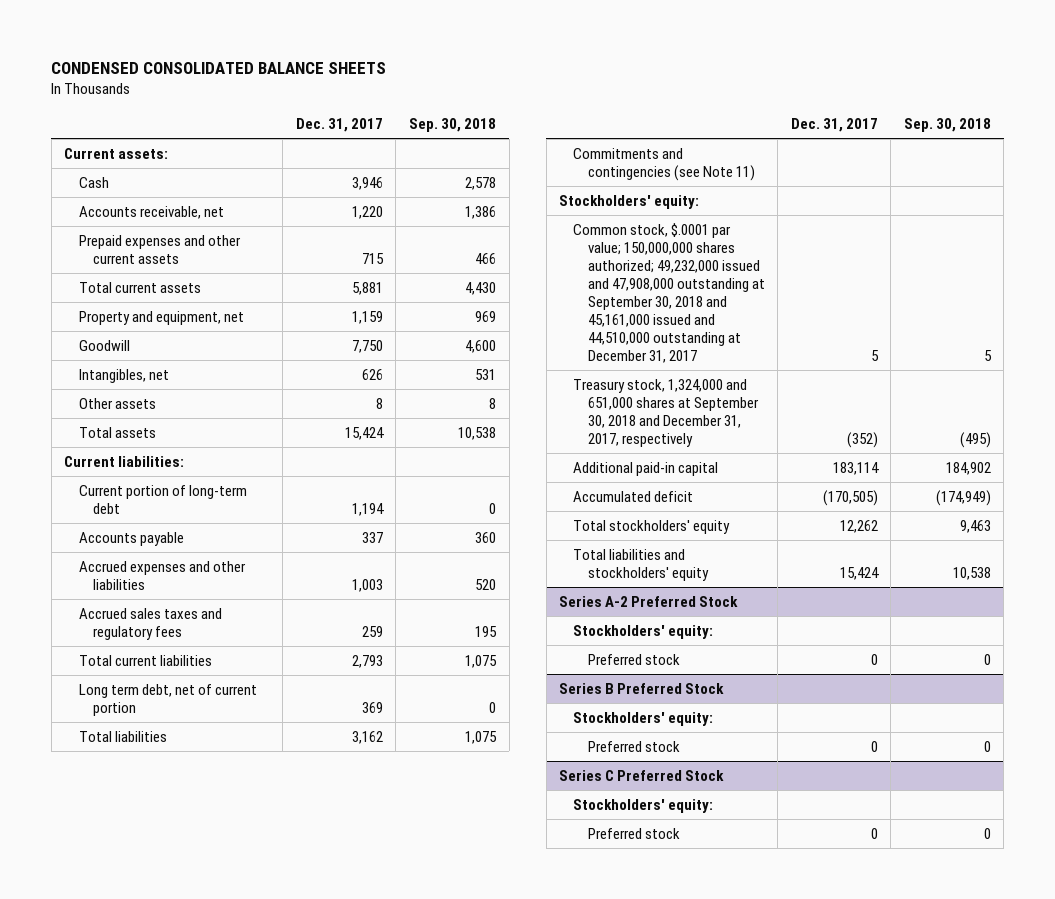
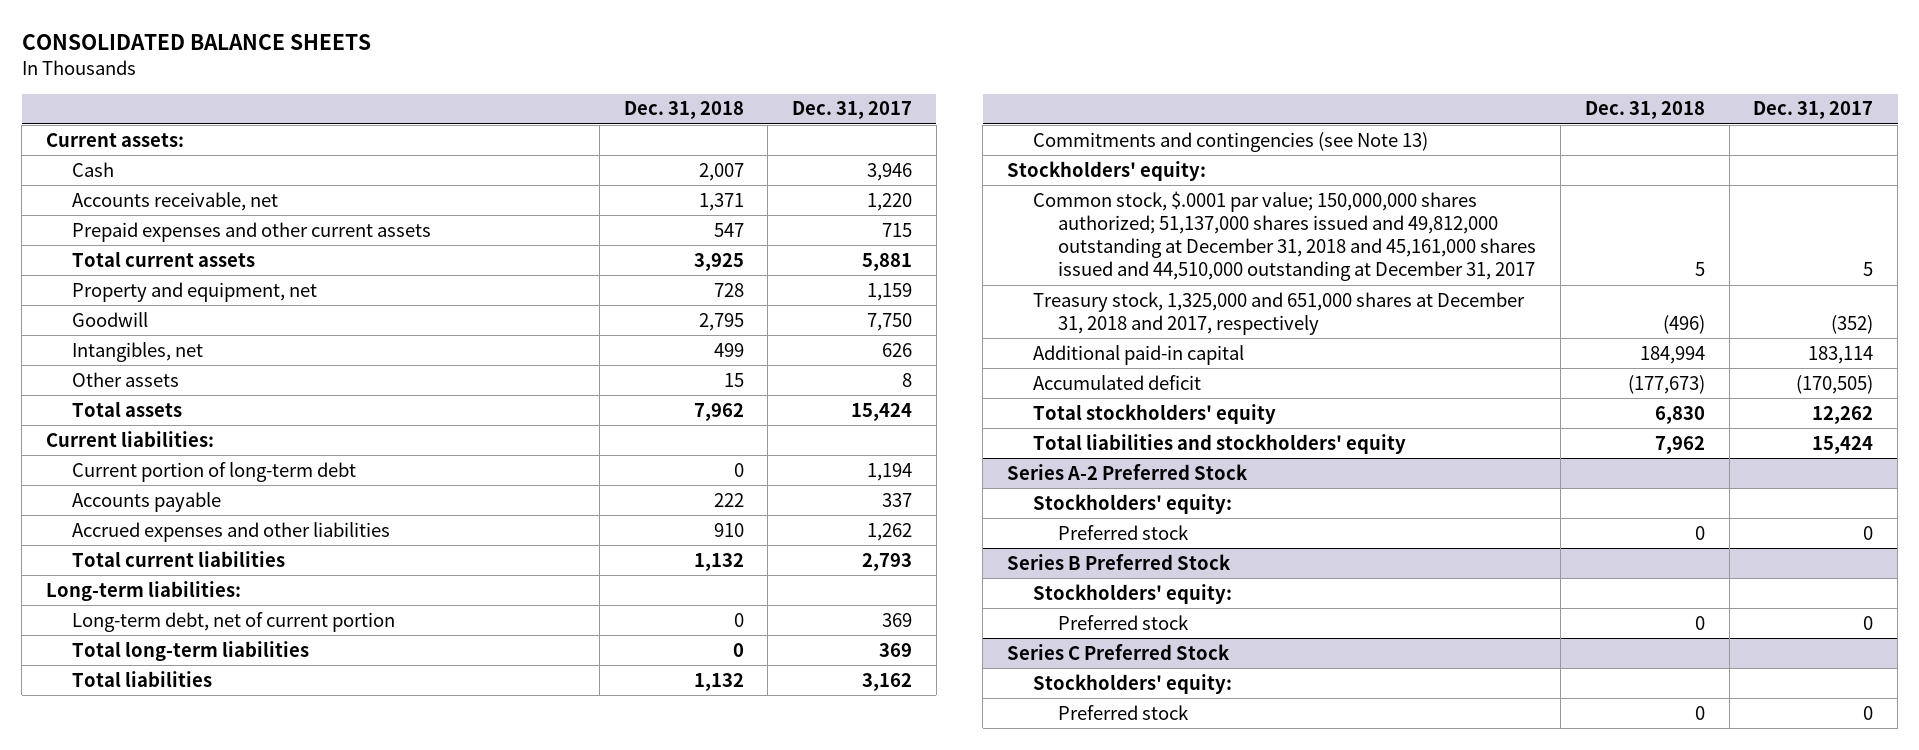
- CONDENSED CONSOLIDATED BALANCE SHEETS
+ CONSOLIDATED BALANCE SHEETS
- | Dec. 31, 2017 | Sep. 30, 2018
+ | Dec. 31, 2018 | Dec. 31, 2017
- Accrued expenses and other liabilities | 1,003 | 520
- Accrued sales taxes and regulatory fees | 259 | 195
+ Accrued expenses and other liabilities | 910 | 1,262
- Long term debt, net of current portion | 369 | 0
+ Long-term liabilities:
+ Long-term debt, net of current portion | 0 | 369
+ Total long-term liabilities | 0 | 369
- Commitments and contingencies (see Note 11)
+ Commitments and contingencies (see Note 13)
- Common stock, $.0001 par value; 150,000,000 shares authorized; 49,232,000 issued and 47,908,000 outstanding at September 30, 2018 and 45,161,000 issued and 44,510,000 outstanding at December 31, 2017 | 5 | 5
- Treasury stock, 1,324,000 and 651,000 shares at September 30, 2018 and December 31, 2017, respectively | (352) | (495)
+ Common stock, $.0001 par value; 150,000,000 shares authorized; 51,137,000 shares issued and 49,812,000 outstanding at December 31, 2018 and 45,161,000 shares issued and 44,510,000 outstanding at December 31, 2017 | 5 | 5
+ Treasury stock, 1,325,000 and 651,000 shares at December 31, 2018 and 2017, respectively | (496) | (352)

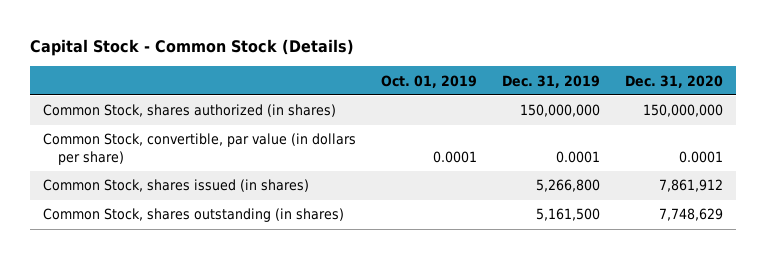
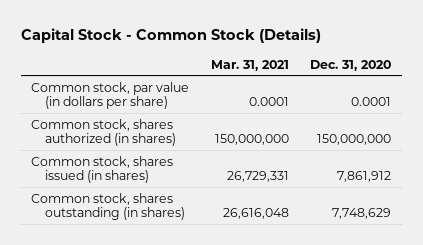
- | Oct. 01, 2019 | Dec. 31, 2019 | Dec. 31, 2020
+ | Mar. 31, 2021 | Dec. 31, 2020
- Common Stock, shares authorized (in shares) | | 150,000,000 | 150,000,000
- Common Stock, convertible, par value (in dollars per share) | 0.0001 | 0.0001 | 0.0001
- Common Stock, shares issued (in shares) | | 5,266,800 | 7,861,912
- Common Stock, shares outstanding (in shares) | | 5,161,500 | 7,748,629
+ Common stock, par value (in dollars per share) | 0.0001 | 0.0001
+ Common stock, shares authorized (in shares) | 150,000,000 | 150,000,000
+ Common stock, shares issued (in shares) | 26,729,331 | 7,861,912
+ Common stock, shares outstanding (in shares) | 26,616,048 | 7,748,629

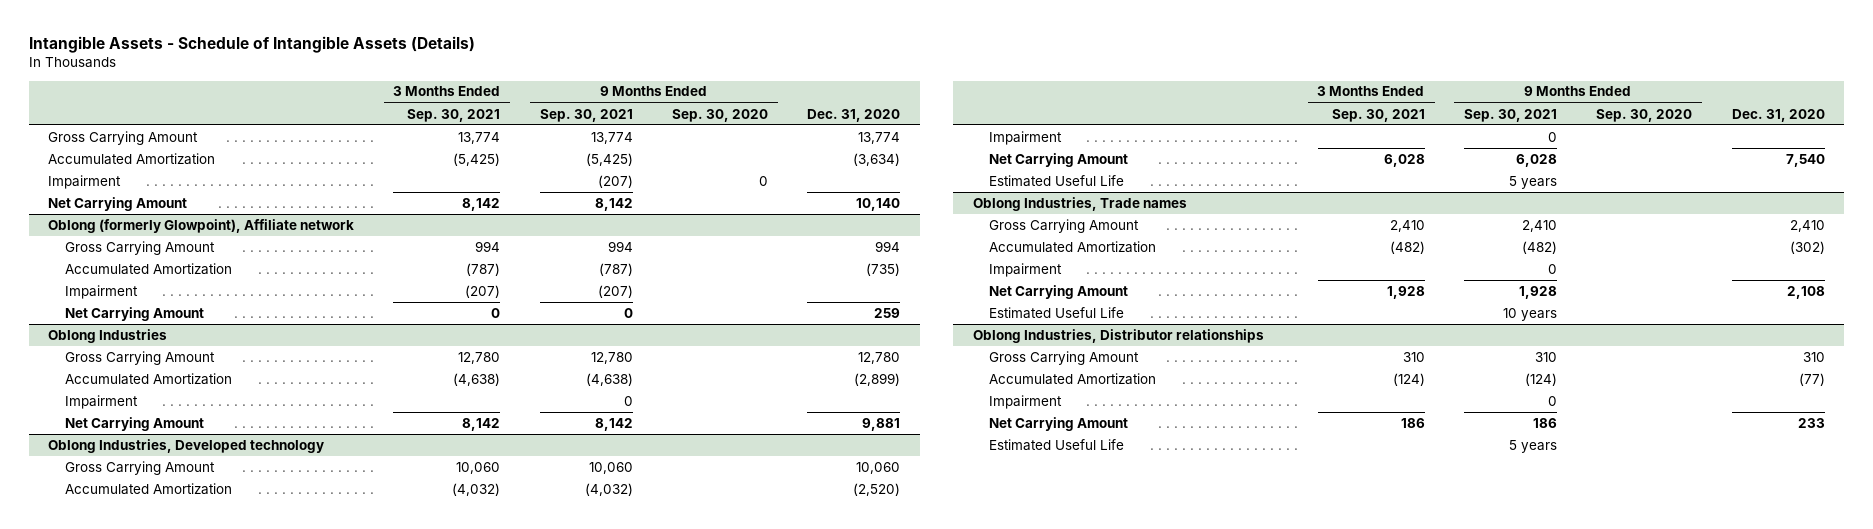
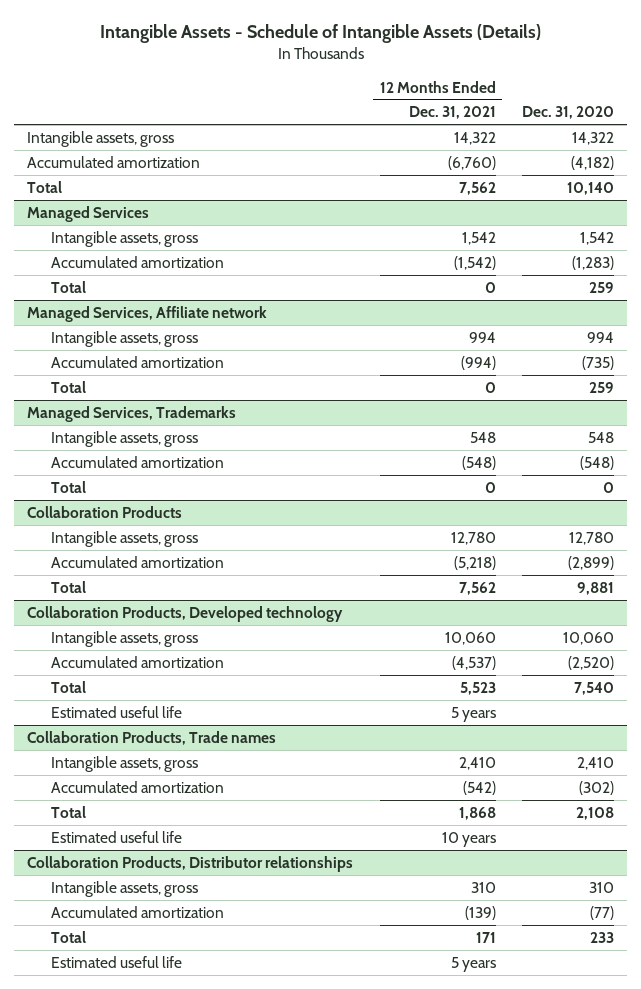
- | 3 Months Ended Sep. 30, 2021 | 9 Months Ended Sep. 30, 2021 | 9 Months Ended Sep. 30, 2020 | Dec. 31, 2020
+ | 12 Months Ended Dec. 31, 2021 | Dec. 31, 2020
- Gross Carrying Amount | 13,774 | 13,774 | | 13,774
- Accumulated Amortization | (5,425) | (5,425) | | (3,634)
- Impairment | | (207) | 0 |
- Net Carrying Amount | 8,142 | 8,142 | | 10,140
- Oblong (formerly Glowpoint), Affiliate network
- Gross Carrying Amount | 994 | 994 | | 994
- Accumulated Amortization | (787) | (787) | | (735)
- Impairment | (207) | (207) | |
- Net Carrying Amount | 0 | 0 | | 259
- Oblong Industries
- Gross Carrying Amount | 12,780 | 12,780 | | 12,780
- Accumulated Amortization | (4,638) | (4,638) | | (2,899)
- Impairment | | 0 | |
- Net Carrying Amount | 8,142 | 8,142 | | 9,881
- Oblong Industries, Developed technology
- Gross Carrying Amount | 10,060 | 10,060 | | 10,060
- Accumulated Amortization | (4,032) | (4,032) | | (2,520)
- Impairment | | 0 | |
- Net Carrying Amount | 6,028 | 6,028 | | 7,540
- Estimated Useful Life | | 5 years | |
- Oblong Industries, Trade names
- Gross Carrying Amount | 2,410 | 2,410 | | 2,410
- Accumulated Amortization | (482) | (482) | | (302)
- Impairment | | 0 | |
- Net Carrying Amount | 1,928 | 1,928 | | 2,108
- Estimated Useful Life | | 10 years | |
- Oblong Industries, Distributor relationships
- Gross Carrying Amount | 310 | 310 | | 310
- Accumulated Amortization | (124) | (124) | | (77)
- Impairment | | 0 | |
- Net Carrying Amount | 186 | 186 | | 233
- Estimated Useful Life | | 5 years | |
+ Intangible assets, gross | 14,322 | 14,322
+ Accumulated amortization | (6,760) | (4,182)
+ Total | 7,562 | 10,140
+ Managed Services
+ Intangible assets, gross | 1,542 | 1,542
+ Accumulated amortization | (1,542) | (1,283)
+ Total | 0 | 259
+ Managed Services, Affiliate network
+ Intangible assets, gross | 994 | 994
+ Accumulated amortization | (994) | (735)
+ Total | 0 | 259
+ Managed Services, Trademarks
+ Intangible assets, gross | 548 | 548
+ Accumulated amortization | (548) | (548)
+ Total | 0 | 0
+ Collaboration Products
+ Intangible assets, gross | 12,780 | 12,780
+ Accumulated amortization | (5,218) | (2,899)
+ Total | 7,562 | 9,881
+ Collaboration Products, Developed technology
+ Intangible assets, gross | 10,060 | 10,060
+ Accumulated amortization | (4,537) | (2,520)
+ Total | 5,523 | 7,540
+ Estimated useful life | 5 years |
+ Collaboration Products, Trade names
+ Intangible assets, gross | 2,410 | 2,410
+ Accumulated amortization | (542) | (302)
+ Total | 1,868 | 2,108
+ Estimated useful life | 10 years |
+ Collaboration Products, Distributor relationships
+ Intangible assets, gross | 310 | 310
+ Accumulated amortization | (139) | (77)
+ Total | 171 | 233
+ Estimated useful life | 5 years |

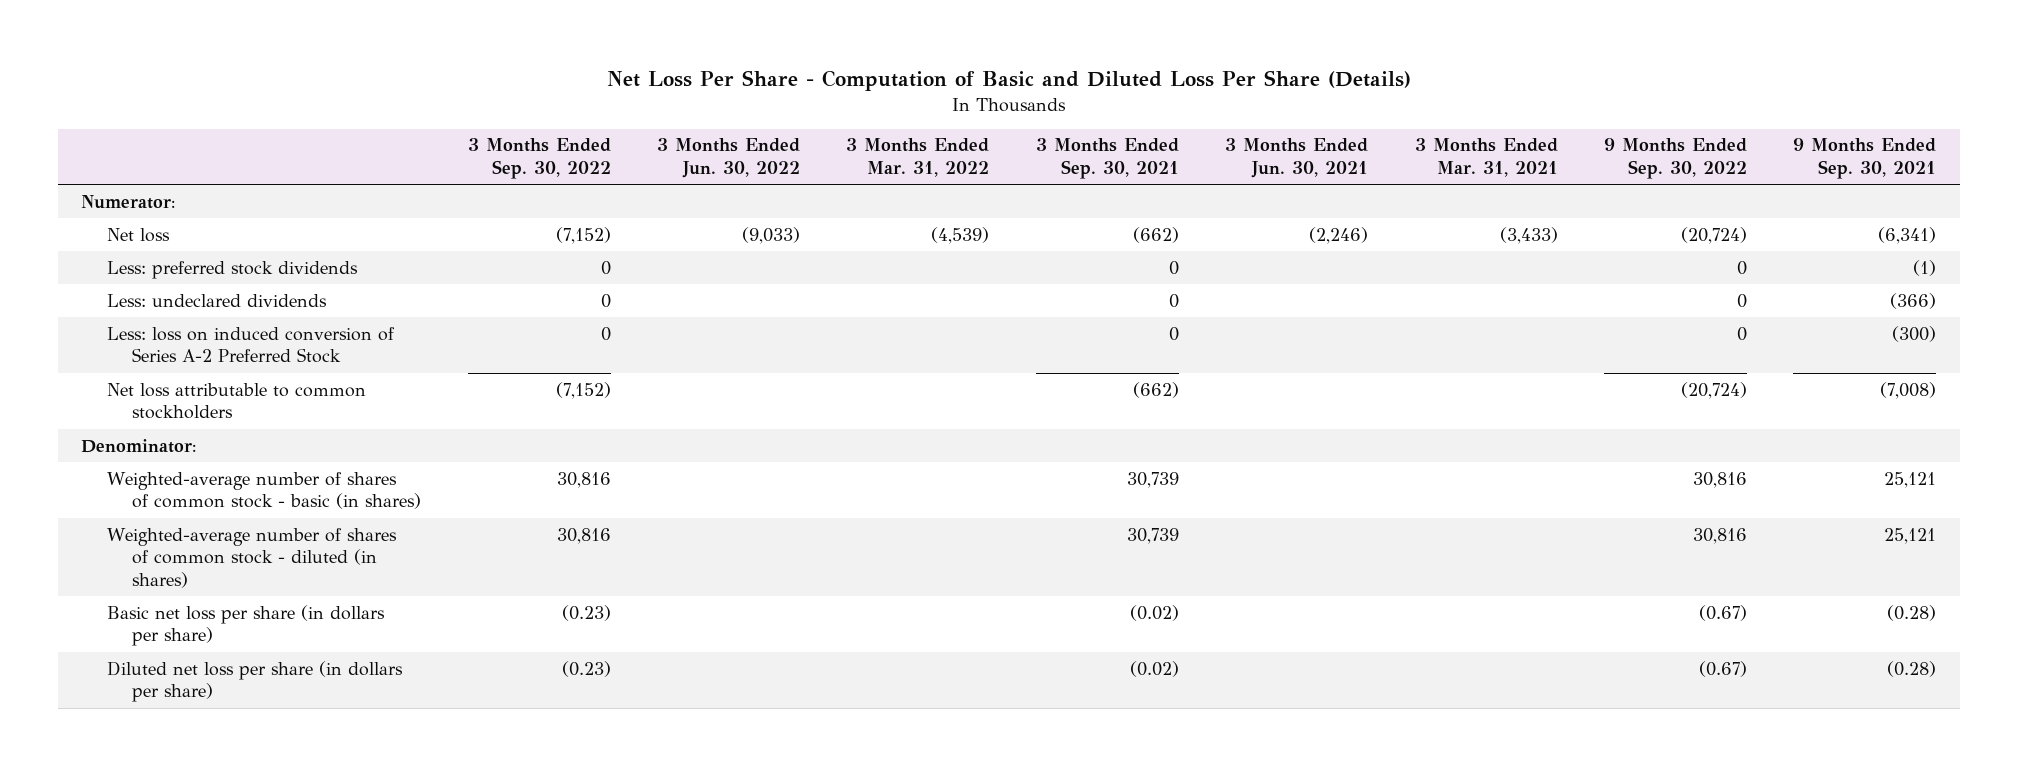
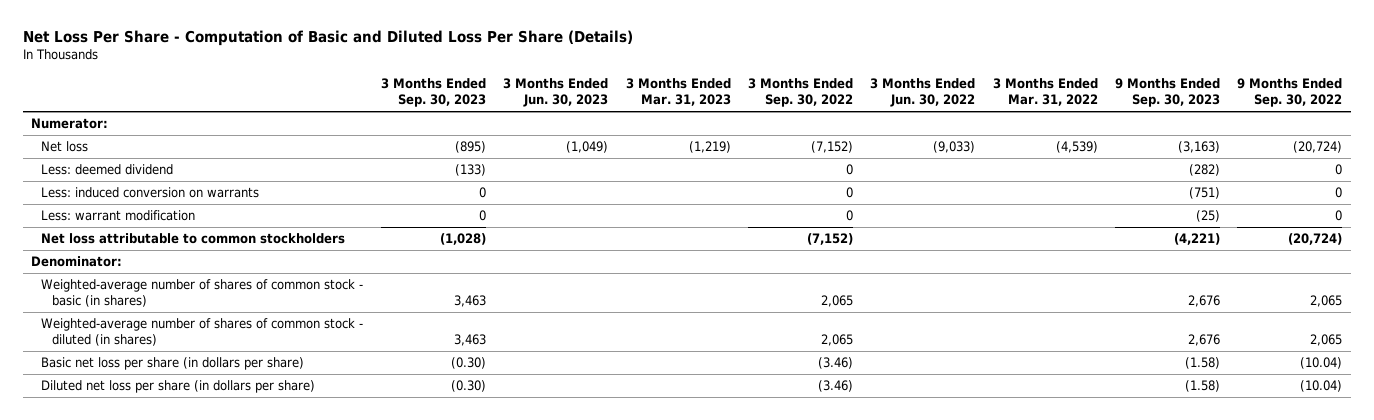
- | 3 Months Ended Sep. 30, 2022 | 3 Months Ended Jun. 30, 2022 | 3 Months Ended Mar. 31, 2022 | 3 Months Ended Sep. 30, 2021 | 3 Months Ended Jun. 30, 2021 | 3 Months Ended Mar. 31, 2021 | 9 Months Ended Sep. 30, 2022 | 9 Months Ended Sep. 30, 2021
+ | 3 Months Ended Sep. 30, 2023 | 3 Months Ended Jun. 30, 2023 | 3 Months Ended Mar. 31, 2023 | 3 Months Ended Sep. 30, 2022 | 3 Months Ended Jun. 30, 2022 | 3 Months Ended Mar. 31, 2022 | 9 Months Ended Sep. 30, 2023 | 9 Months Ended Sep. 30, 2022
- Less: preferred stock dividends | 0 | | | 0 | | | 0 | (1)
- Less: undeclared dividends | 0 | | | 0 | | | 0 | (366)
- Less: loss on induced conversion of Series A-2 Preferred Stock | 0 | | | 0 | | | 0 | (300)
+ Less: deemed dividend | (133) | | | 0 | | | (282) | 0
+ Less: induced conversion on warrants | 0 | | | 0 | | | (751) | 0
+ Less: warrant modification | 0 | | | 0 | | | (25) | 0
- Weighted-average number of shares of common stock - basic (in shares) | 30,816 | | | 30,739 | | | 30,816 | 25,121
- Weighted-average number of shares of common stock - diluted (in shares) | 30,816 | | | 30,739 | | | 30,816 | 25,121
- Basic net loss per share (in dollars per share) | (0.23) | | | (0.02) | | | (0.67) | (0.28)
- Diluted net loss per share (in dollars per share) | (0.23) | | | (0.02) | | | (0.67) | (0.28)
+ Weighted-average number of shares of common stock - basic (in shares) | 3,463 | | | 2,065 | | | 2,676 | 2,065
+ Weighted-average number of shares of common stock - diluted (in shares) | 3,463 | | | 2,065 | | | 2,676 | 2,065
+ Basic net loss per share (in dollars per share) | (0.30) | | | (3.46) | | | (1.58) | (10.04)
+ Diluted net loss per share (in dollars per share) | (0.30) | | | (3.46) | | | (1.58) | (10.04)

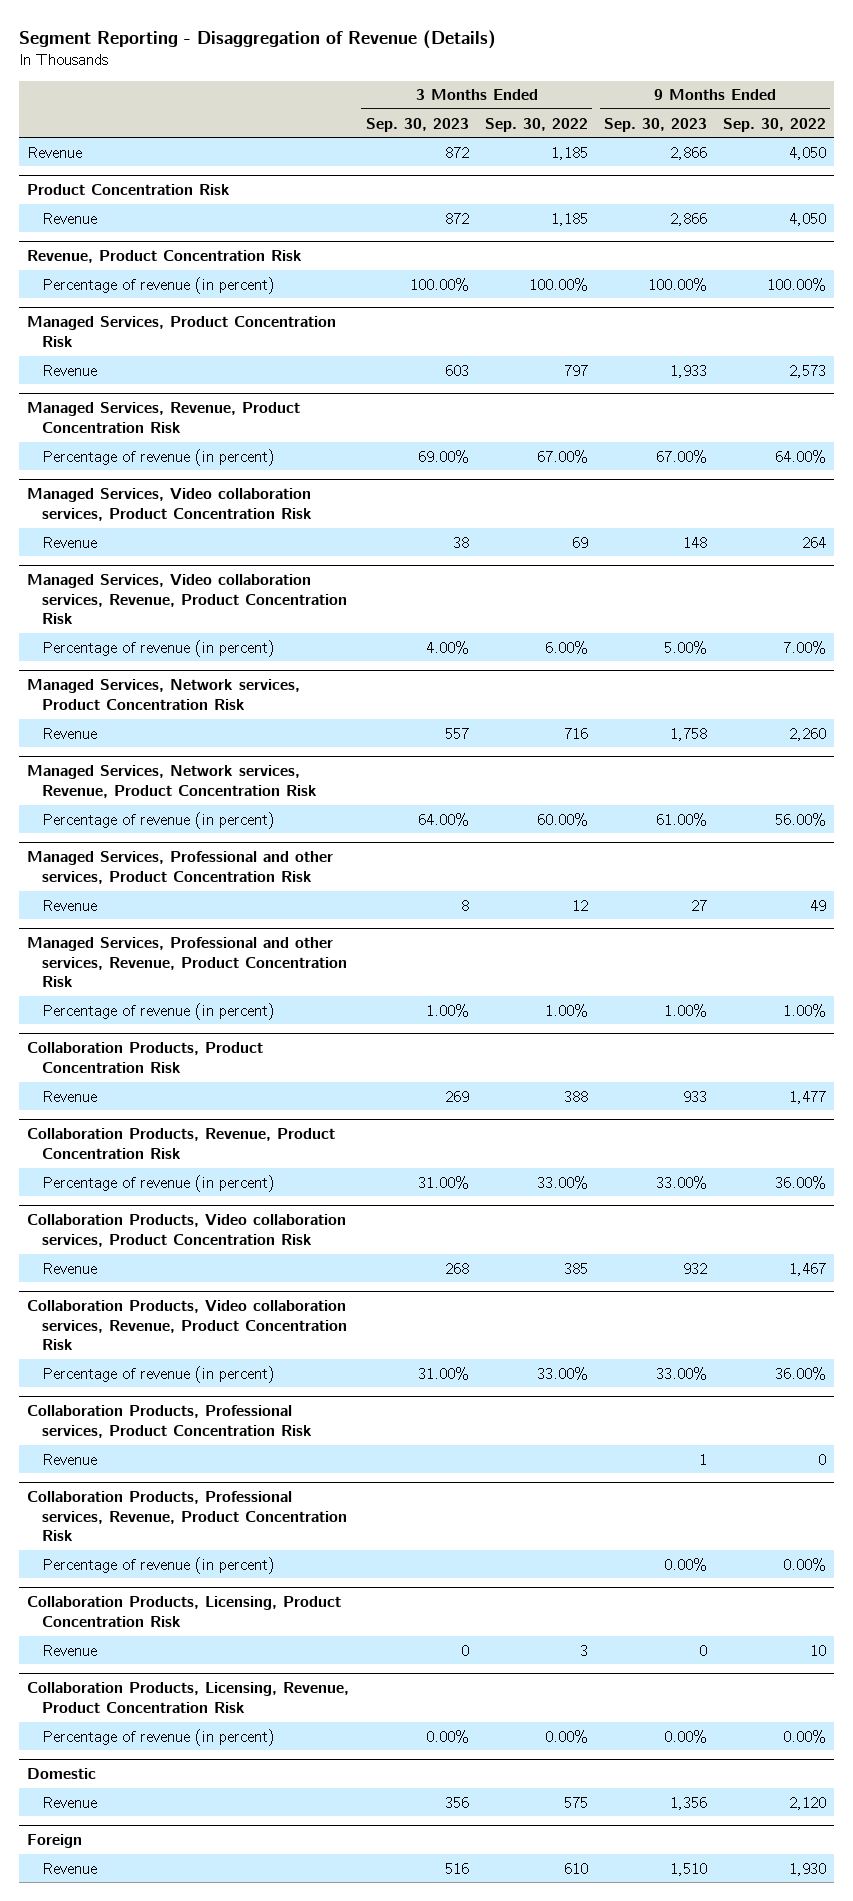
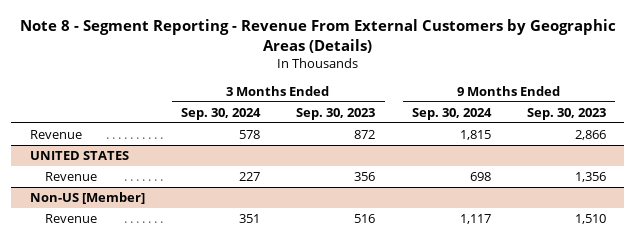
- Segment Reporting - Disaggregation of Revenue (Details)
+ Note 8 - Segment Reporting - Revenue From External Customers by Geographic Areas (Details)
- | 3 Months Ended Sep. 30, 2023 | 3 Months Ended Sep. 30, 2022 | 9 Months Ended Sep. 30, 2023 | 9 Months Ended Sep. 30, 2022
+ | 3 Months Ended Sep. 30, 2024 | 3 Months Ended Sep. 30, 2023 | 9 Months Ended Sep. 30, 2024 | 9 Months Ended Sep. 30, 2023
- Product Concentration Risk
- Revenue | 872 | 1,185 | 2,866 | 4,050
- Revenue, Product Concentration Risk
- Percentage of revenue (in percent) | 100.00% | 100.00% | 100.00% | 100.00%
- Managed Services, Product Concentration Risk
- Revenue | 603 | 797 | 1,933 | 2,573
- Managed Services, Revenue, Product Concentration Risk
- Percentage of revenue (in percent) | 69.00% | 67.00% | 67.00% | 64.00%
- Managed Services, Video collaboration services, Product Concentration Risk
- Revenue | 38 | 69 | 148 | 264
- Managed Services, Video collaboration services, Revenue, Product Concentration Risk
- Percentage of revenue (in percent) | 4.00% | 6.00% | 5.00% | 7.00%
- Managed Services, Network services, Product Concentration Risk
- Revenue | 557 | 716 | 1,758 | 2,260
- Managed Services, Network services, Revenue, Product Concentration Risk
- Percentage of revenue (in percent) | 64.00% | 60.00% | 61.00% | 56.00%
- Managed Services, Professional and other services, Product Concentration Risk
- Revenue | 8 | 12 | 27 | 49
- Managed Services, Professional and other services, Revenue, Product Concentration Risk
- Percentage of revenue (in percent) | 1.00% | 1.00% | 1.00% | 1.00%
- Collaboration Products, Product Concentration Risk
- Revenue | 269 | 388 | 933 | 1,477
- Collaboration Products, Revenue, Product Concentration Risk
- Percentage of revenue (in percent) | 31.00% | 33.00% | 33.00% | 36.00%
- Collaboration Products, Video collaboration services, Product Concentration Risk
- Revenue | 268 | 385 | 932 | 1,467
- Collaboration Products, Video collaboration services, Revenue, Product Concentration Risk
- Percentage of revenue (in percent) | 31.00% | 33.00% | 33.00% | 36.00%
- Collaboration Products, Professional services, Product Concentration Risk
- Revenue | | | 1 | 0
- Collaboration Products, Professional services, Revenue, Product Concentration Risk
- Percentage of revenue (in percent) | | | 0.00% | 0.00%
- Collaboration Products, Licensing, Product Concentration Risk
- Revenue | 0 | 3 | 0 | 10
- Collaboration Products, Licensing, Revenue, Product Concentration Risk
- Percentage of revenue (in percent) | 0.00% | 0.00% | 0.00% | 0.00%
- Domestic
+ UNITED STATES
- Foreign
+ Non-US [Member]

